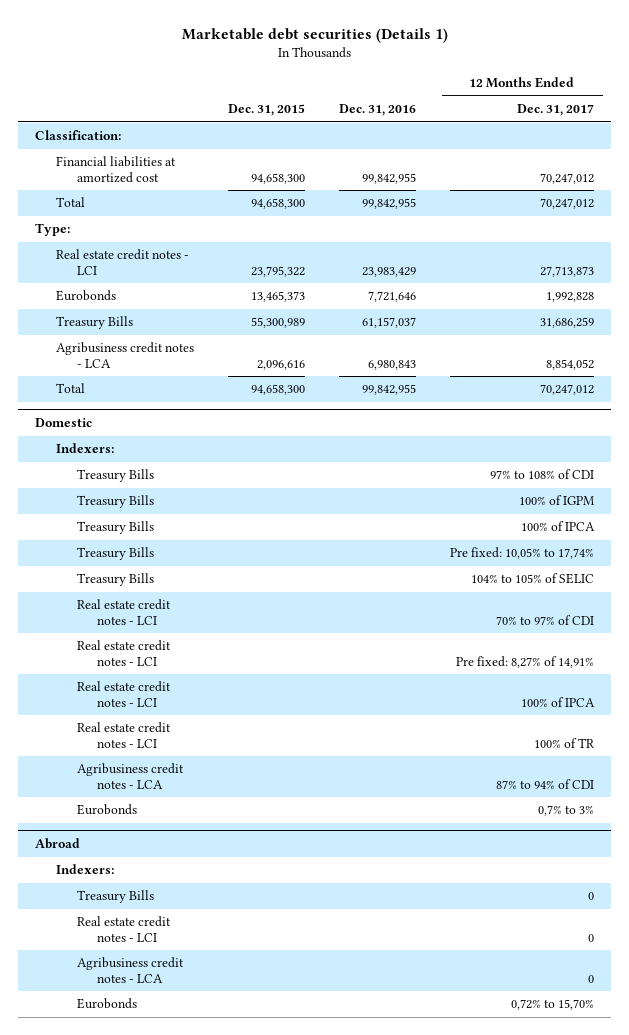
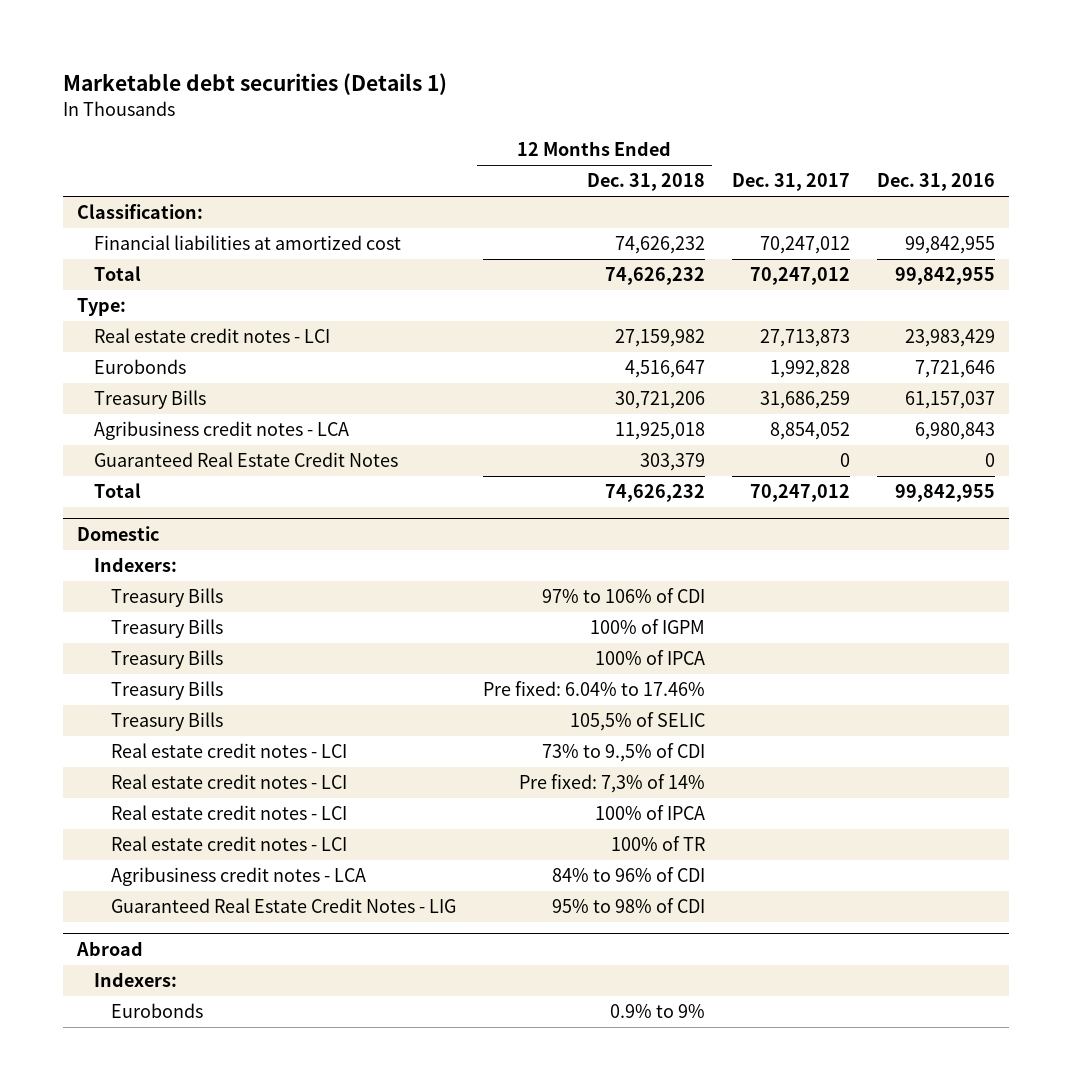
- | Dec. 31, 2015 | Dec. 31, 2016 | 12 Months Ended Dec. 31, 2017
+ | 12 Months Ended Dec. 31, 2018 | Dec. 31, 2017 | Dec. 31, 2016
+ Guaranteed Real Estate Credit Notes | 303,379 | 0 | 0
@ Domestic
- Eurobonds | | | 0,7% to 3%
+ Guaranteed Real Estate Credit Notes - LIG | 95% to 98% of CDI | |
@ Abroad
- Treasury Bills | | | 0
- Real estate credit notes - LCI | | | 0
- Agribusiness credit notes - LCA | | | 0

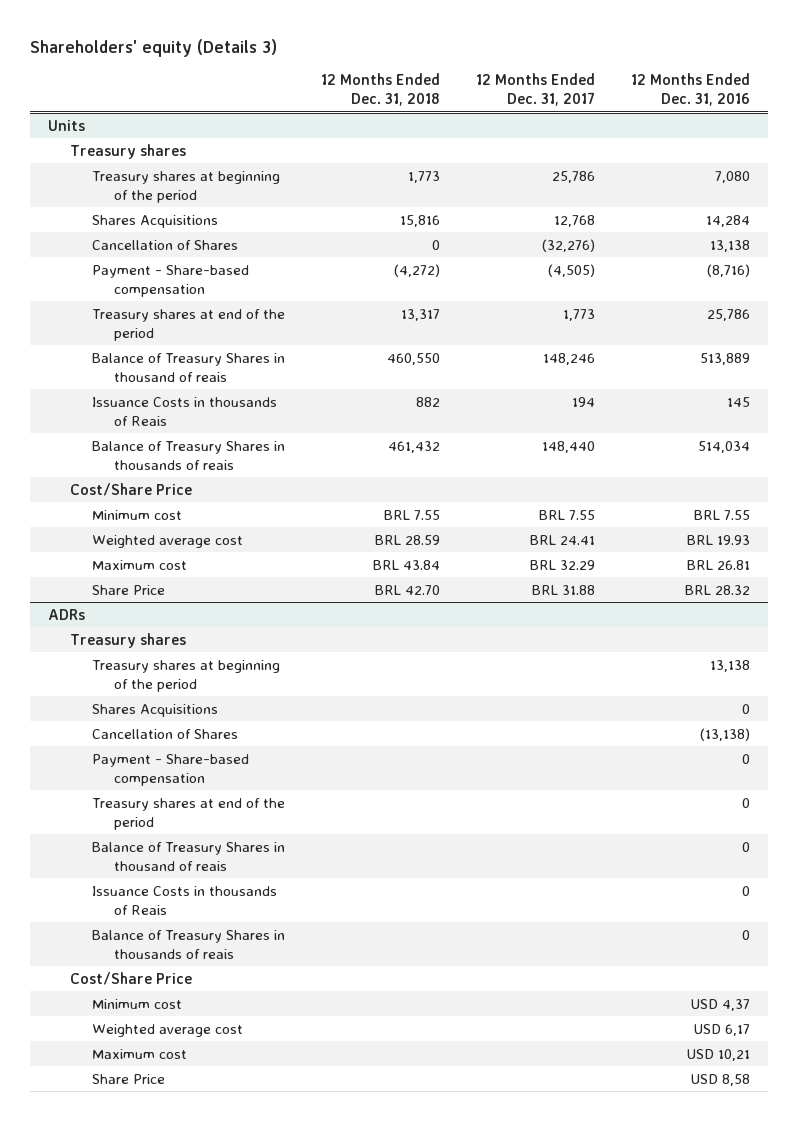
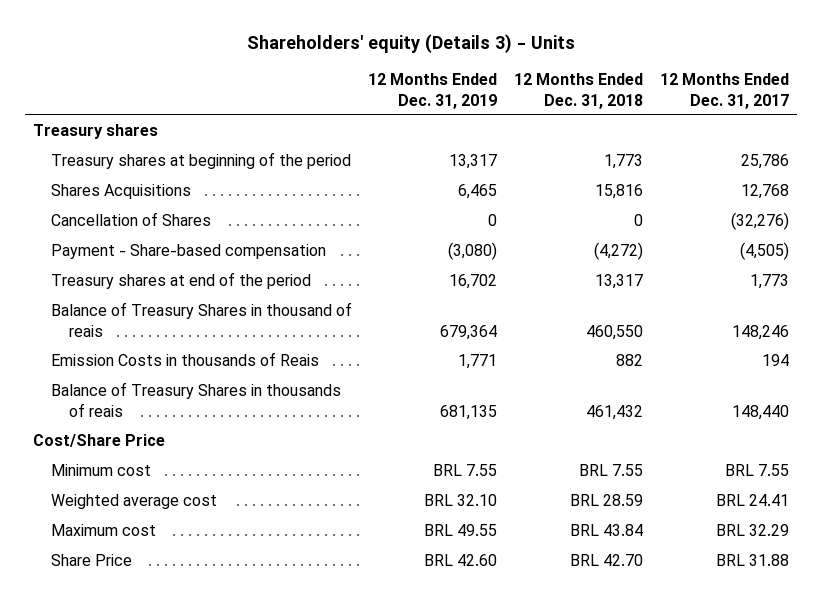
- Shareholders' equity (Details 3)
+ Shareholders' equity (Details 3) - Units
- | 12 Months Ended Dec. 31, 2018 | 12 Months Ended Dec. 31, 2017 | 12 Months Ended Dec. 31, 2016
+ | 12 Months Ended Dec. 31, 2019 | 12 Months Ended Dec. 31, 2018 | 12 Months Ended Dec. 31, 2017
- Units
- Issuance Costs in thousands of Reais | 882 | 194 | 145
+ Emission Costs in thousands of Reais | 1,771 | 882 | 194
- ADRs
- Treasury shares
- Treasury shares at beginning of the period | | | 13,138
- Shares Acquisitions | | | 0
- Cancellation of Shares | | | (13,138)
- Payment - Share-based compensation | | | 0
- Treasury shares at end of the period | | | 0
- Balance of Treasury Shares in thousand of reais | | | 0
- Issuance Costs in thousands of Reais | | | 0
- Balance of Treasury Shares in thousands of reais | | | 0
- Cost/Share Price
- Minimum cost | | | USD 4,37
- Weighted average cost | | | USD 6,17
- Maximum cost | | | USD 10,21
- Share Price | | | USD 8,58

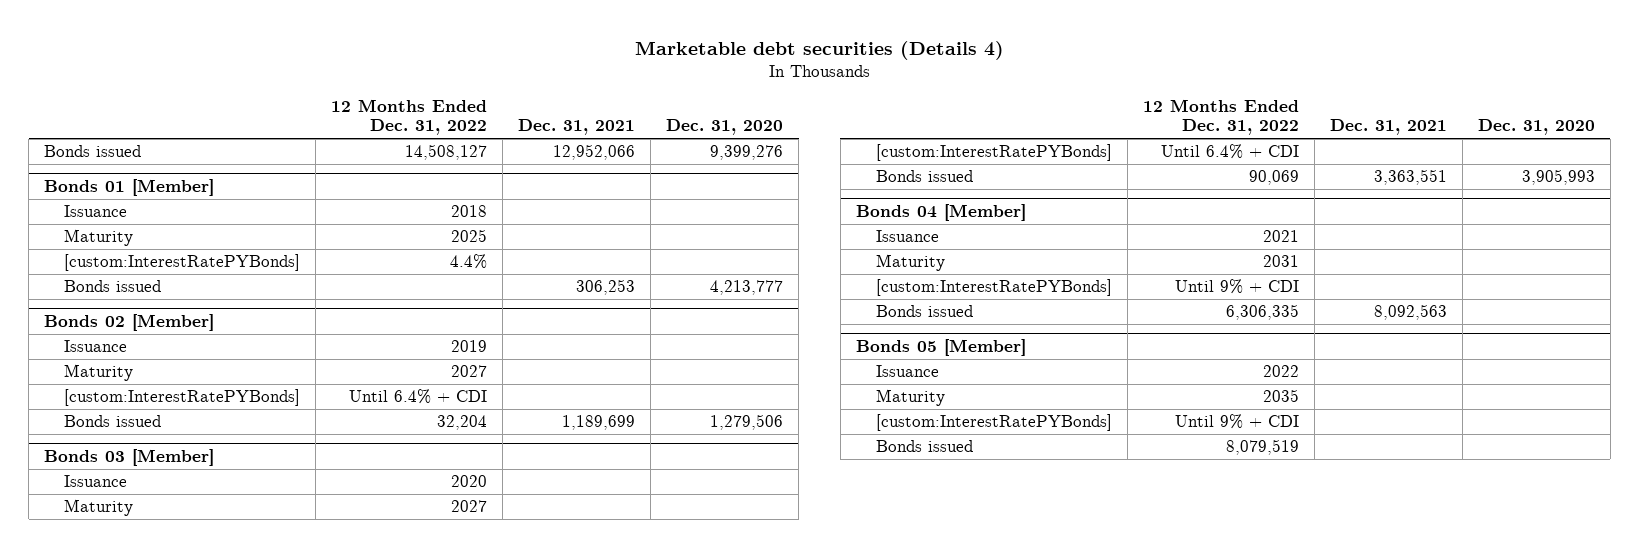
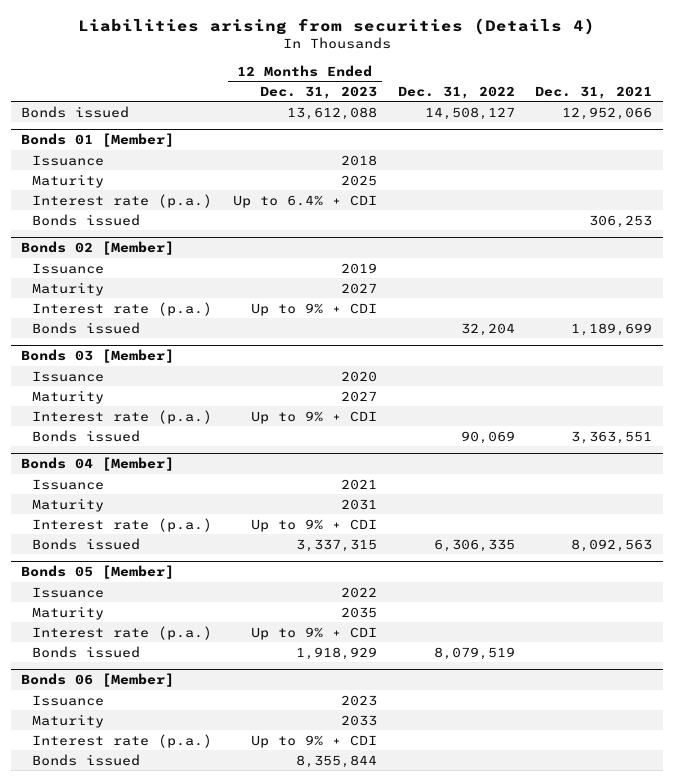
- Marketable debt securities (Details 4)
+ Liabilities arising from securities (Details 4)
- | 12 Months Ended Dec. 31, 2022 | Dec. 31, 2021 | Dec. 31, 2020
+ | 12 Months Ended Dec. 31, 2023 | Dec. 31, 2022 | Dec. 31, 2021
@ Bonds 01 [Member]
- [custom:InterestRatePYBonds] | 4.4% | |
+ Interest rate (p.a.) | Up to 6.4% + CDI | |
@ Bonds 02 [Member]
- [custom:InterestRatePYBonds] | Until 6.4% + CDI | |
+ Interest rate (p.a.) | Up to 9% + CDI | |
@ Bonds 03 [Member]
- [custom:InterestRatePYBonds] | Until 6.4% + CDI | |
+ Interest rate (p.a.) | Up to 9% + CDI | |
@ Bonds 04 [Member]
- [custom:InterestRatePYBonds] | Until 9% + CDI | |
+ Interest rate (p.a.) | Up to 9% + CDI | |
@ Bonds 05 [Member]
- [custom:InterestRatePYBonds] | Until 9% + CDI | |
+ Interest rate (p.a.) | Up to 9% + CDI | |
+ Bonds 06 [Member]
+ Issuance | 2023 | |
+ Maturity | 2033 | |
+ Interest rate (p.a.) | Up to 9% + CDI | |
+ Bonds issued | 8,355,844 | |

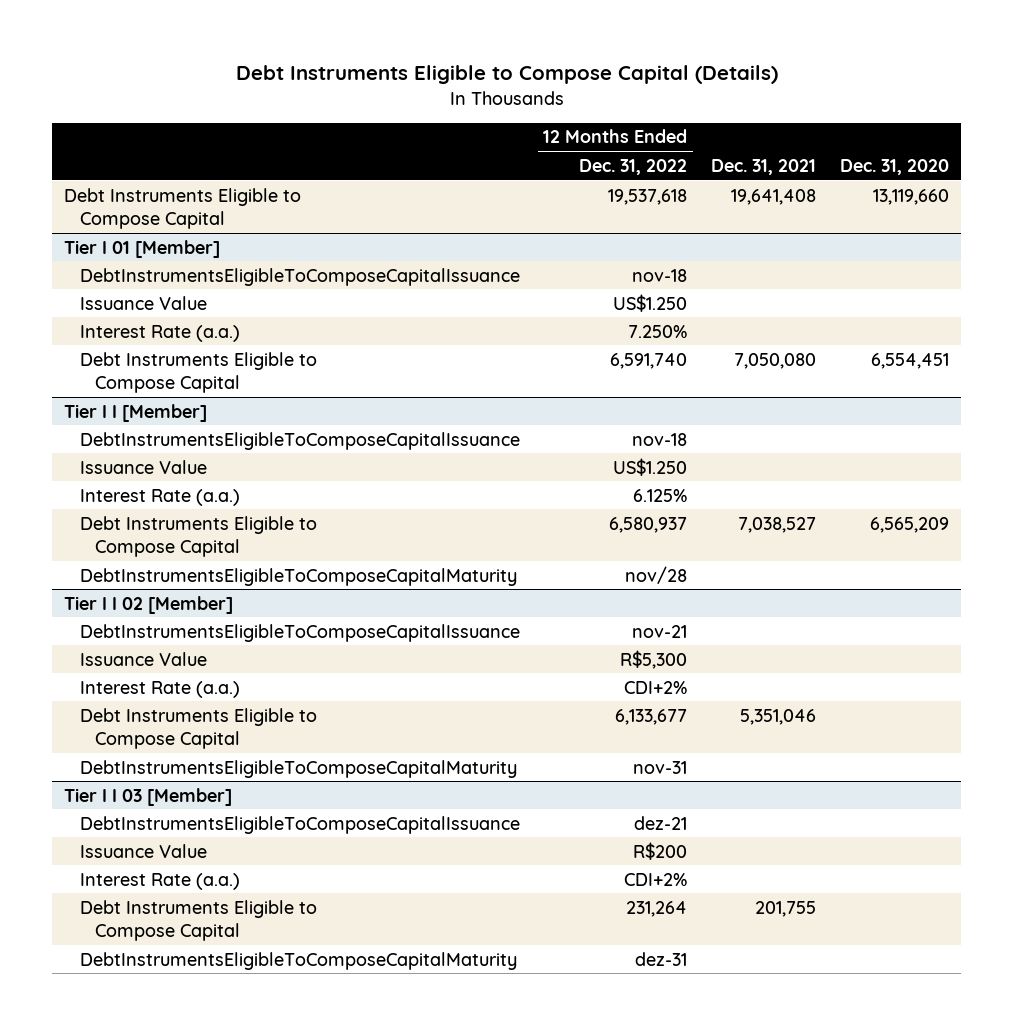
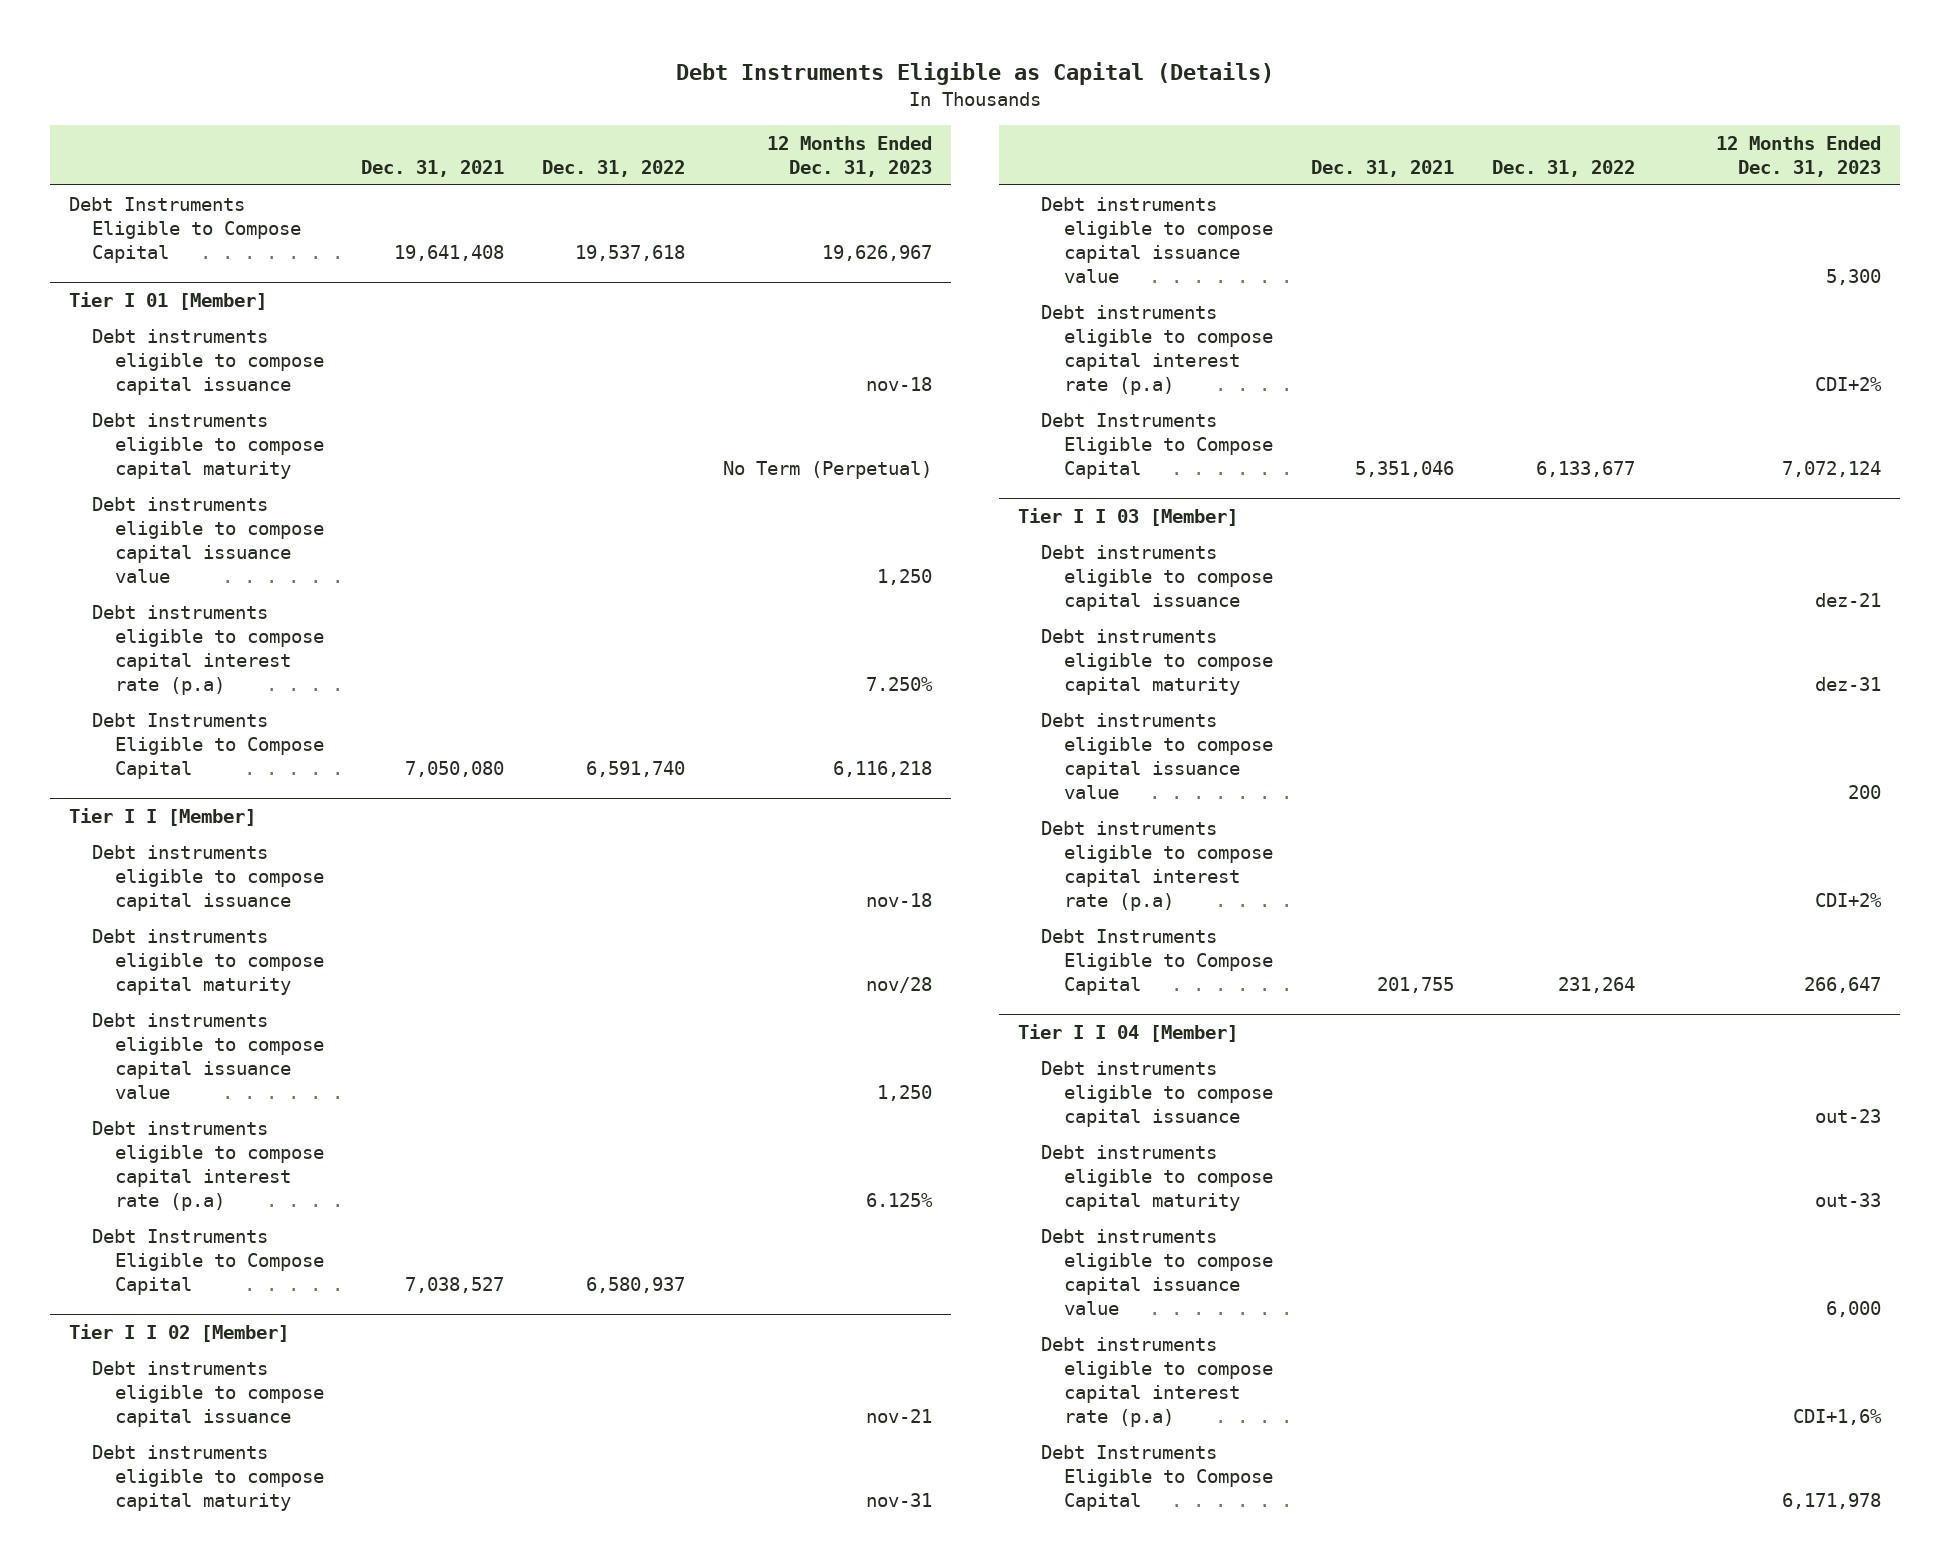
- Debt Instruments Eligible to Compose Capital (Details)
+ Debt Instruments Eligible as Capital (Details)
- | 12 Months Ended Dec. 31, 2022 | Dec. 31, 2021 | Dec. 31, 2020
+ | Dec. 31, 2021 | Dec. 31, 2022 | 12 Months Ended Dec. 31, 2023
@ Tier I 01 [Member]
- DebtInstrumentsEligibleToComposeCapitalIssuance | nov-18 | |
- Issuance Value | US$1.250 | |
- Interest Rate (a.a.) | 7.250% | |
+ Debt instruments eligible to compose capital issuance | | | nov-18
+ Debt instruments eligible to compose capital maturity | | | No Term (Perpetual)
+ Debt instruments eligible to compose capital issuance value | | | 1,250
+ Debt instruments eligible to compose capital interest rate (p.a) | | | 7.250%
@ Tier I I [Member]
- DebtInstrumentsEligibleToComposeCapitalIssuance | nov-18 | |
- Issuance Value | US$1.250 | |
- Interest Rate (a.a.) | 6.125% | |
+ Debt instruments eligible to compose capital issuance | | | nov-18
+ Debt instruments eligible to compose capital maturity | | | nov/28
+ Debt instruments eligible to compose capital issuance value | | | 1,250
+ Debt instruments eligible to compose capital interest rate (p.a) | | | 6.125%
- DebtInstrumentsEligibleToComposeCapitalMaturity | nov/28 | |
@ Tier I I 02 [Member]
- DebtInstrumentsEligibleToComposeCapitalIssuance | nov-21 | |
- Issuance Value | R$5,300 | |
- Interest Rate (a.a.) | CDI+2% | |
+ Debt instruments eligible to compose capital issuance | | | nov-21
+ Debt instruments eligible to compose capital maturity | | | nov-31
+ Debt instruments eligible to compose capital issuance value | | | 5,300
+ Debt instruments eligible to compose capital interest rate (p.a) | | | CDI+2%
- DebtInstrumentsEligibleToComposeCapitalMaturity | nov-31 | |
@ Tier I I 03 [Member]
- DebtInstrumentsEligibleToComposeCapitalIssuance | dez-21 | |
- Issuance Value | R$200 | |
- Interest Rate (a.a.) | CDI+2% | |
+ Debt instruments eligible to compose capital issuance | | | dez-21
+ Debt instruments eligible to compose capital maturity | | | dez-31
+ Debt instruments eligible to compose capital issuance value | | | 200
+ Debt instruments eligible to compose capital interest rate (p.a) | | | CDI+2%
- DebtInstrumentsEligibleToComposeCapitalMaturity | dez-31 | |
+ Tier I I 04 [Member]
+ Debt instruments eligible to compose capital issuance | | | out-23
+ Debt instruments eligible to compose capital maturity | | | out-33
+ Debt instruments eligible to compose capital issuance value | | | 6,000
+ Debt instruments eligible to compose capital interest rate (p.a) | | | CDI+1,6%
+ Debt Instruments Eligible to Compose Capital | | | 6,171,978

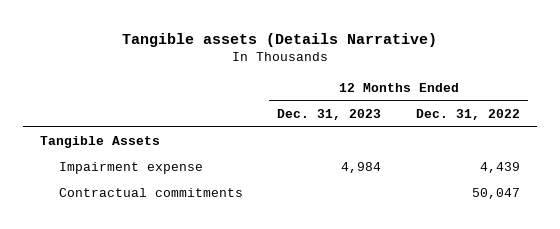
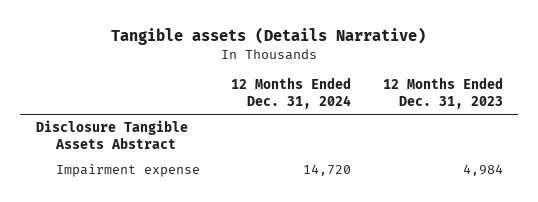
- | 12 Months Ended Dec. 31, 2023 | 12 Months Ended Dec. 31, 2022
+ | 12 Months Ended Dec. 31, 2024 | 12 Months Ended Dec. 31, 2023
- Tangible Assets
+ Disclosure Tangible Assets Abstract
- Contractual commitments | | 50,047

